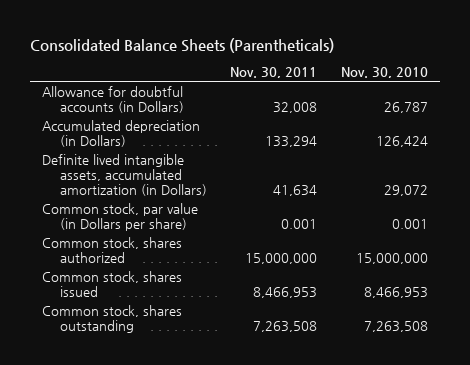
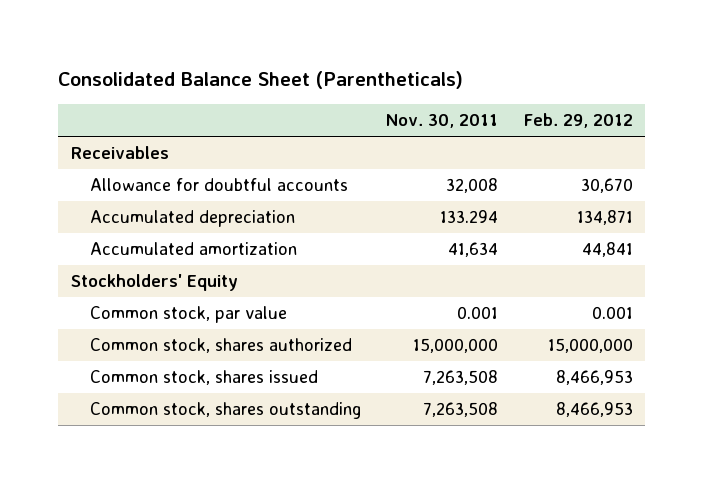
- Consolidated Balance Sheets (Parentheticals)
+ Consolidated Balance Sheet (Parentheticals)
- | Nov. 30, 2011 | Nov. 30, 2010
+ | Nov. 30, 2011 | Feb. 29, 2012
- Allowance for doubtful accounts (in Dollars) | 32,008 | 26,787
- Accumulated depreciation (in Dollars) | 133,294 | 126,424
- Definite lived intangible assets, accumulated amortization (in Dollars) | 41,634 | 29,072
- Common stock, par value (in Dollars per share) | 0.001 | 0.001
+ Receivables
+ Allowance for doubtful accounts | 32,008 | 30,670
+ Accumulated depreciation | 133.294 | 134,871
+ Accumulated amortization | 41,634 | 44,841
+ Stockholders' Equity
+ Common stock, par value | 0.001 | 0.001
- Common stock, shares issued | 8,466,953 | 8,466,953
+ Common stock, shares issued | 7,263,508 | 8,466,953

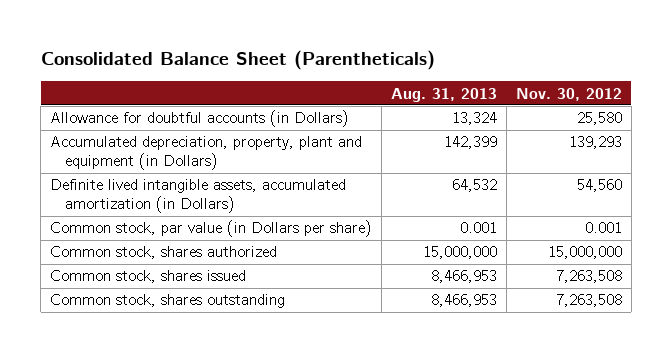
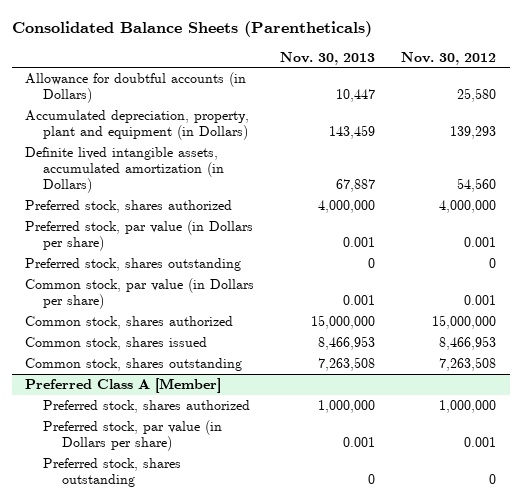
- Consolidated Balance Sheet (Parentheticals)
+ Consolidated Balance Sheets (Parentheticals)
- | Aug. 31, 2013 | Nov. 30, 2012
+ | Nov. 30, 2013 | Nov. 30, 2012
+ Preferred stock, shares authorized | 4,000,000 | 4,000,000
+ Preferred stock, par value (in Dollars per share) | 0.001 | 0.001
+ Preferred stock, shares outstanding | 0 | 0
- Common stock, shares issued | 8,466,953 | 7,263,508
+ Common stock, shares issued | 8,466,953 | 8,466,953
+ Preferred Class A [Member]
+ Preferred stock, shares authorized | 1,000,000 | 1,000,000
+ Preferred stock, par value (in Dollars per share) | 0.001 | 0.001
+ Preferred stock, shares outstanding | 0 | 0

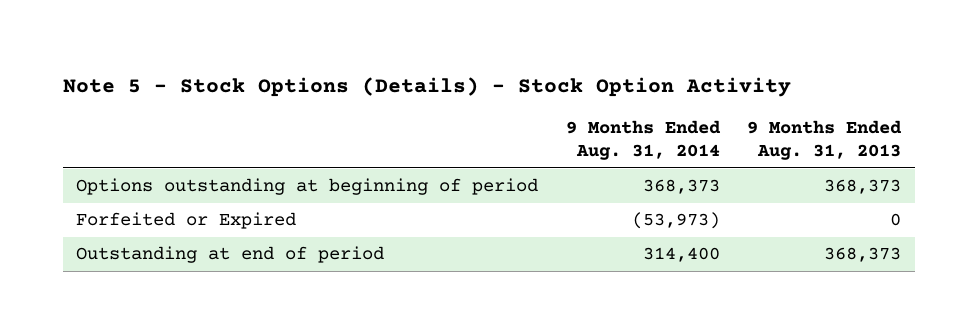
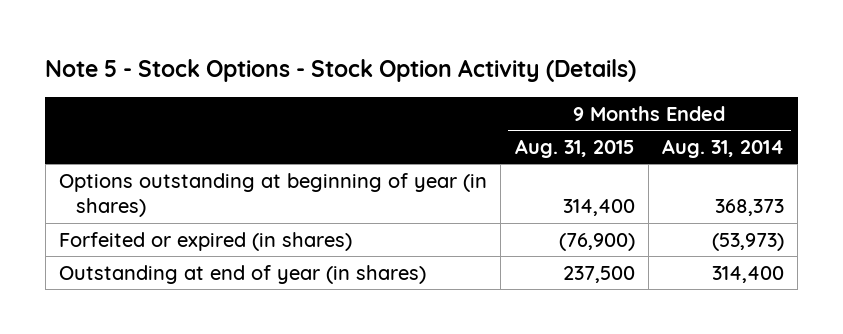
- Note 5 - Stock Options (Details) - Stock Option Activity
+ Note 5 - Stock Options - Stock Option Activity (Details)
- | 9 Months Ended Aug. 31, 2014 | 9 Months Ended Aug. 31, 2013
+ | 9 Months Ended Aug. 31, 2015 | 9 Months Ended Aug. 31, 2014
- Options outstanding at beginning of period | 368,373 | 368,373
- Forfeited or Expired | (53,973) | 0
- Outstanding at end of period | 314,400 | 368,373
+ Options outstanding at beginning of year (in shares) | 314,400 | 368,373
+ Forfeited or expired (in shares) | (76,900) | (53,973)
+ Outstanding at end of year (in shares) | 237,500 | 314,400

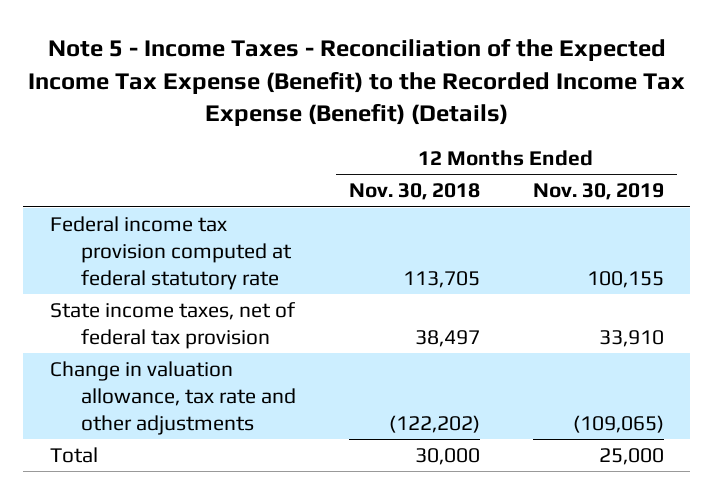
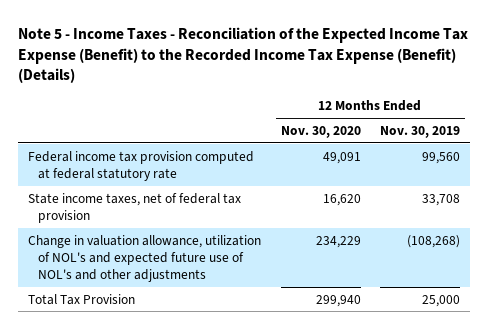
- | 12 Months Ended Nov. 30, 2018 | 12 Months Ended Nov. 30, 2019
+ | 12 Months Ended Nov. 30, 2020 | 12 Months Ended Nov. 30, 2019
- Federal income tax provision computed at federal statutory rate | 113,705 | 100,155
- State income taxes, net of federal tax provision | 38,497 | 33,910
- Change in valuation allowance, tax rate and other adjustments | (122,202) | (109,065)
- Total | 30,000 | 25,000
+ Federal income tax provision computed at federal statutory rate | 49,091 | 99,560
+ State income taxes, net of federal tax provision | 16,620 | 33,708
+ Change in valuation allowance, utilization of NOL's and expected future use of NOL's and other adjustments | 234,229 | (108,268)
+ Total Tax Provision | 299,940 | 25,000

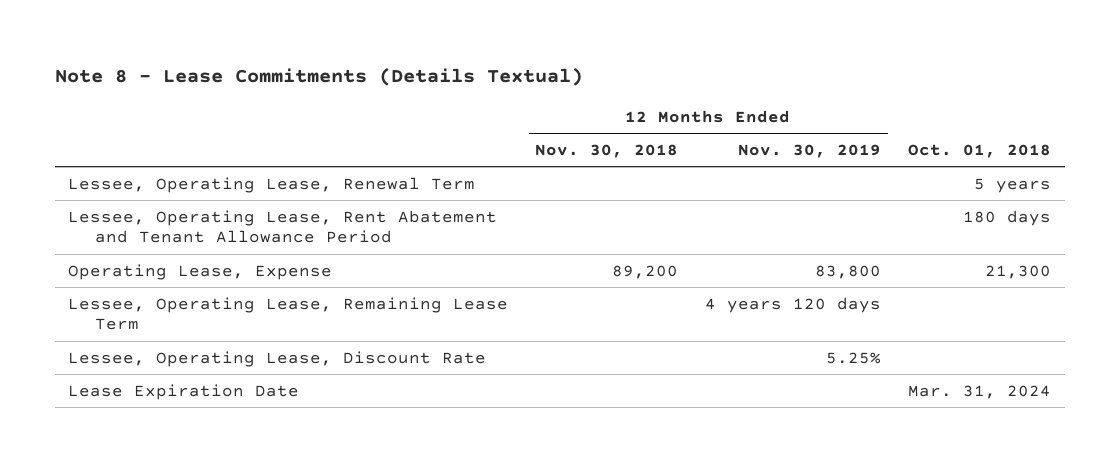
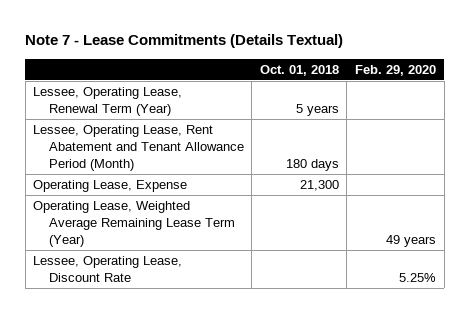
- Note 8 - Lease Commitments (Details Textual)
+ Note 7 - Lease Commitments (Details Textual)
- | 12 Months Ended Nov. 30, 2018 | 12 Months Ended Nov. 30, 2019 | Oct. 01, 2018
+ | Oct. 01, 2018 | Feb. 29, 2020
- Lessee, Operating Lease, Renewal Term | | | 5 years
- Lessee, Operating Lease, Rent Abatement and Tenant Allowance Period | | | 180 days
+ Lessee, Operating Lease, Renewal Term (Year) | 5 years |
+ Lessee, Operating Lease, Rent Abatement and Tenant Allowance Period (Month) | 180 days |
- Lessee, Operating Lease, Remaining Lease Term | | 4 years 120 days |
+ Operating Lease, Weighted Average Remaining Lease Term (Year) | | 49 years
- Lease Expiration Date | | | Mar. 31, 2024

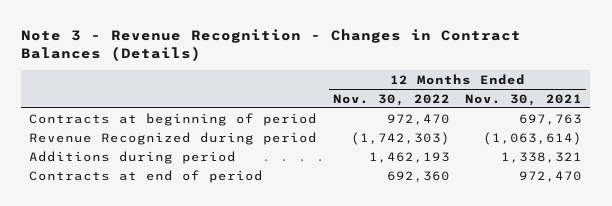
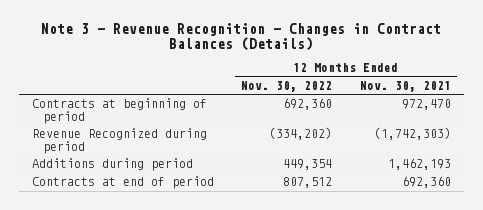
- Contracts at beginning of period | 972,470 | 697,763
- Revenue Recognized during period | (1,742,303) | (1,063,614)
- Additions during period | 1,462,193 | 1,338,321
- Contracts at end of period | 692,360 | 972,470
+ Contracts at beginning of period | 692,360 | 972,470
+ Revenue Recognized during period | (334,202) | (1,742,303)
+ Additions during period | 449,354 | 1,462,193
+ Contracts at end of period | 807,512 | 692,360

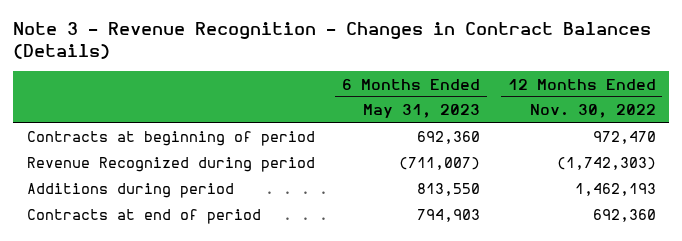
- | 12 Months Ended Nov. 30, 2022 | 12 Months Ended Nov. 30, 2021
+ | 6 Months Ended May 31, 2023 | 12 Months Ended Nov. 30, 2022
- Contracts at beginning of period | 692,360 | 972,470
- Revenue Recognized during period | (334,202) | (1,742,303)
- Additions during period | 449,354 | 1,462,193
- Contracts at end of period | 807,512 | 692,360
+ Contracts at beginning of period | 692,360 | 972,470
+ Revenue Recognized during period | (711,007) | (1,742,303)
+ Additions during period | 813,550 | 1,462,193
+ Contracts at end of period | 794,903 | 692,360

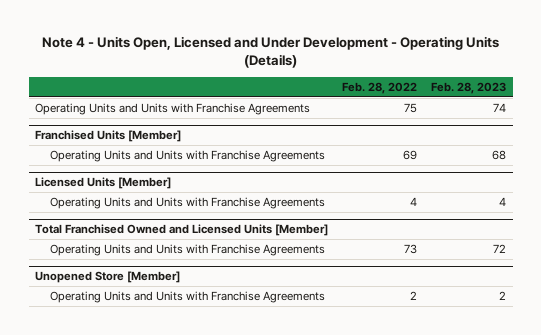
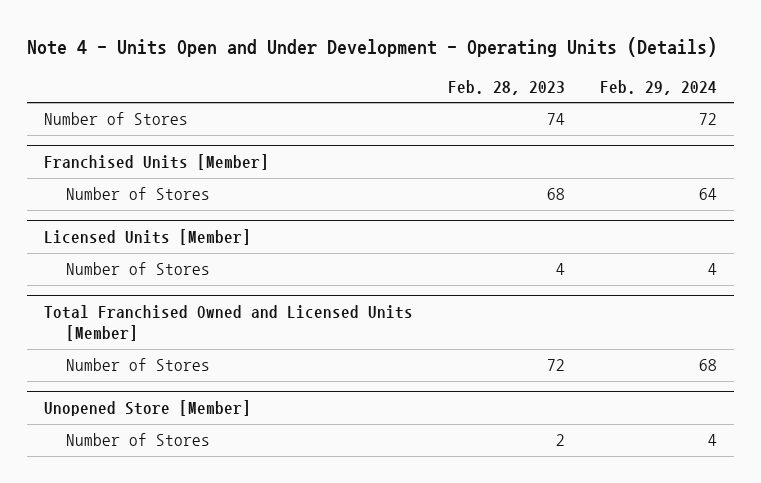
- Note 4 - Units Open, Licensed and Under Development - Operating Units (Details)
+ Note 4 - Units Open and Under Development - Operating Units (Details)
- | Feb. 28, 2022 | Feb. 28, 2023
+ | Feb. 28, 2023 | Feb. 29, 2024
- Operating Units and Units with Franchise Agreements | 75 | 74
+ Number of Stores | 74 | 72
@ Franchised Units [Member]
- Operating Units and Units with Franchise Agreements | 69 | 68
+ Number of Stores | 68 | 64
@ Licensed Units [Member]
- Operating Units and Units with Franchise Agreements | 4 | 4
+ Number of Stores | 4 | 4
@ Total Franchised Owned and Licensed Units [Member]
- Operating Units and Units with Franchise Agreements | 73 | 72
+ Number of Stores | 72 | 68
@ Unopened Store [Member]
- Operating Units and Units with Franchise Agreements | 2 | 2
+ Number of Stores | 2 | 4

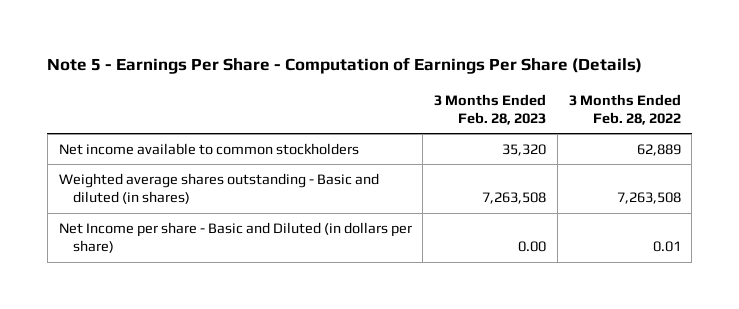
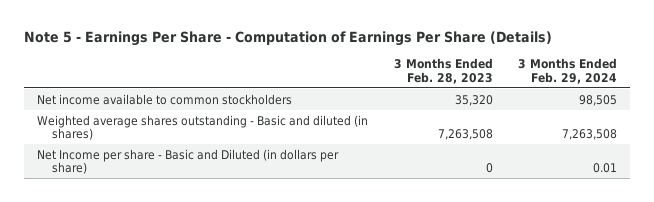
- | 3 Months Ended Feb. 28, 2023 | 3 Months Ended Feb. 28, 2022
+ | 3 Months Ended Feb. 28, 2023 | 3 Months Ended Feb. 29, 2024
- Net Income per share - Basic and Diluted (in dollars per share) | 0.00 | 0.01
+ Net Income per share - Basic and Diluted (in dollars per share) | 0 | 0.01

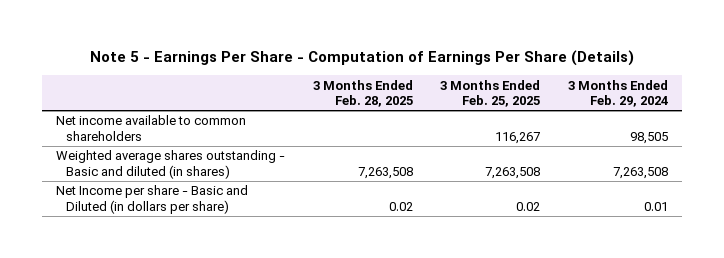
- | 3 Months Ended Feb. 28, 2023 | 3 Months Ended Feb. 29, 2024
+ | 3 Months Ended Feb. 28, 2025 | 3 Months Ended Feb. 25, 2025 | 3 Months Ended Feb. 29, 2024
- Net income available to common stockholders | 35,320 | 98,505
+ Net income available to common shareholders | | 116,267 | 98,505

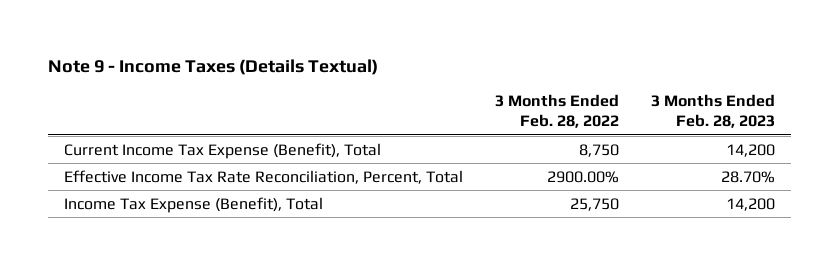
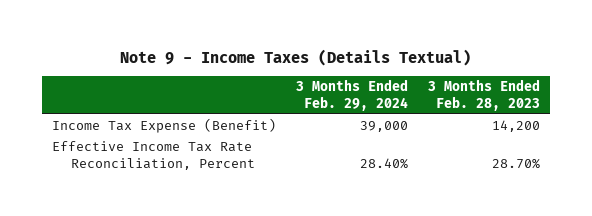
- | 3 Months Ended Feb. 28, 2022 | 3 Months Ended Feb. 28, 2023
+ | 3 Months Ended Feb. 29, 2024 | 3 Months Ended Feb. 28, 2023
- Current Income Tax Expense (Benefit), Total | 8,750 | 14,200
- Effective Income Tax Rate Reconciliation, Percent, Total | 2900.00% | 28.70%
- Income Tax Expense (Benefit), Total | 25,750 | 14,200
+ Income Tax Expense (Benefit) | 39,000 | 14,200
+ Effective Income Tax Rate Reconciliation, Percent | 28.40% | 28.70%

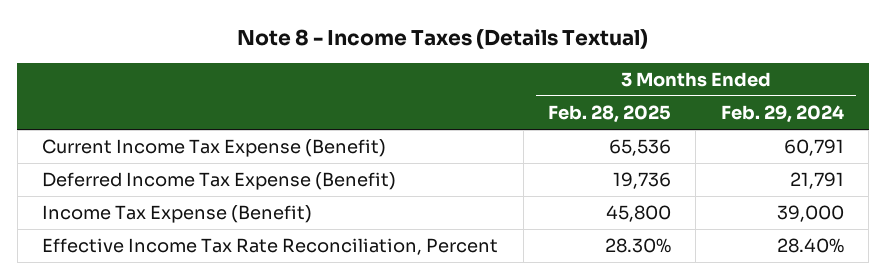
- Note 9 - Income Taxes (Details Textual)
+ Note 8 - Income Taxes (Details Textual)
- | 3 Months Ended Feb. 29, 2024 | 3 Months Ended Feb. 28, 2023
+ | 3 Months Ended Feb. 28, 2025 | 3 Months Ended Feb. 29, 2024
+ Current Income Tax Expense (Benefit) | 65,536 | 60,791
+ Deferred Income Tax Expense (Benefit) | 19,736 | 21,791

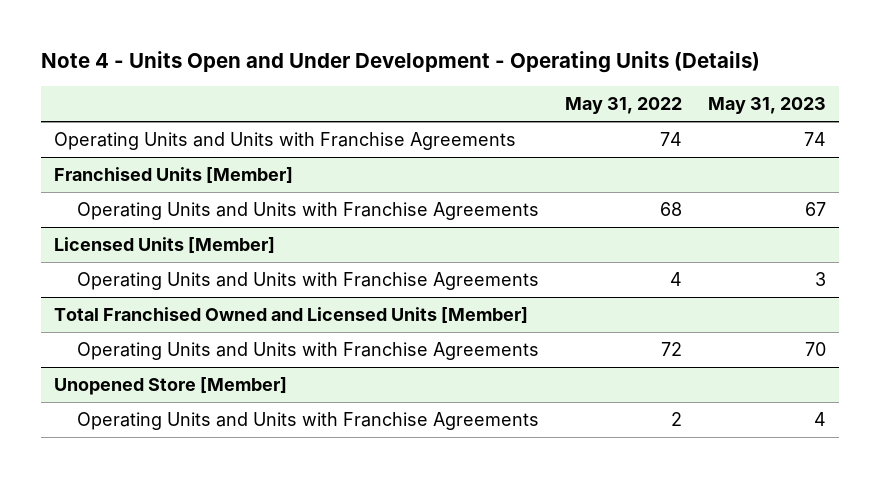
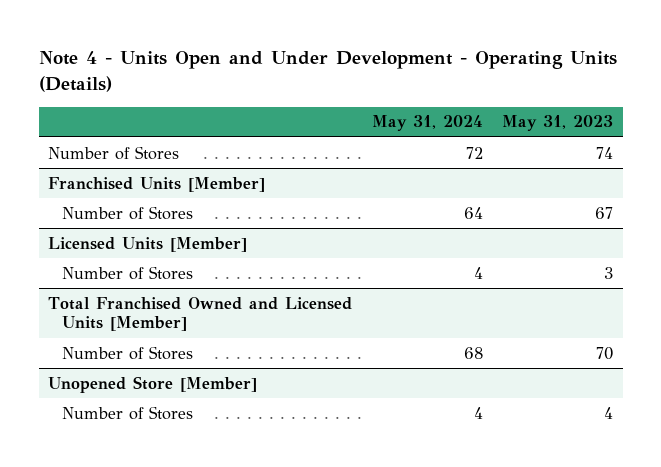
- | May 31, 2022 | May 31, 2023
+ | May 31, 2024 | May 31, 2023
- Operating Units and Units with Franchise Agreements | 74 | 74
+ Number of Stores | 72 | 74
@ Franchised Units [Member]
- Operating Units and Units with Franchise Agreements | 68 | 67
+ Number of Stores | 64 | 67
@ Licensed Units [Member]
- Operating Units and Units with Franchise Agreements | 4 | 3
+ Number of Stores | 4 | 3
@ Total Franchised Owned and Licensed Units [Member]
- Operating Units and Units with Franchise Agreements | 72 | 70
+ Number of Stores | 68 | 70
@ Unopened Store [Member]
- Operating Units and Units with Franchise Agreements | 2 | 4
+ Number of Stores | 4 | 4

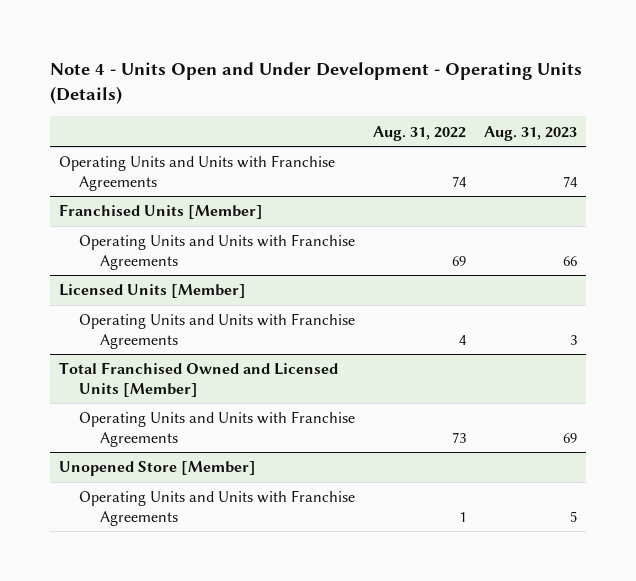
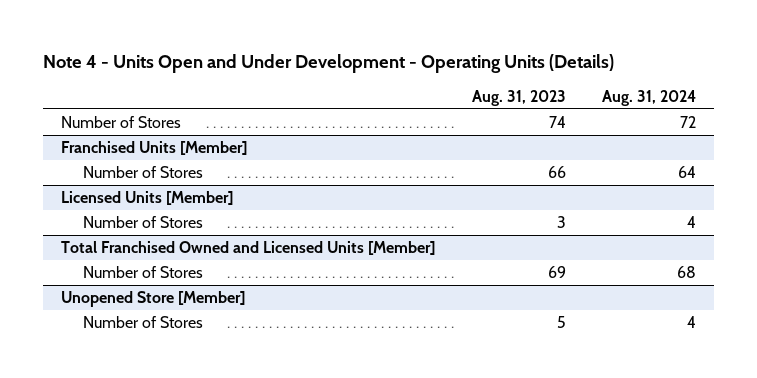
- | Aug. 31, 2022 | Aug. 31, 2023
+ | Aug. 31, 2023 | Aug. 31, 2024
- Operating Units and Units with Franchise Agreements | 74 | 74
+ Number of Stores | 74 | 72
@ Franchised Units [Member]
- Operating Units and Units with Franchise Agreements | 69 | 66
+ Number of Stores | 66 | 64
@ Licensed Units [Member]
- Operating Units and Units with Franchise Agreements | 4 | 3
+ Number of Stores | 3 | 4
@ Total Franchised Owned and Licensed Units [Member]
- Operating Units and Units with Franchise Agreements | 73 | 69
+ Number of Stores | 69 | 68
@ Unopened Store [Member]
- Operating Units and Units with Franchise Agreements | 1 | 5
+ Number of Stores | 5 | 4

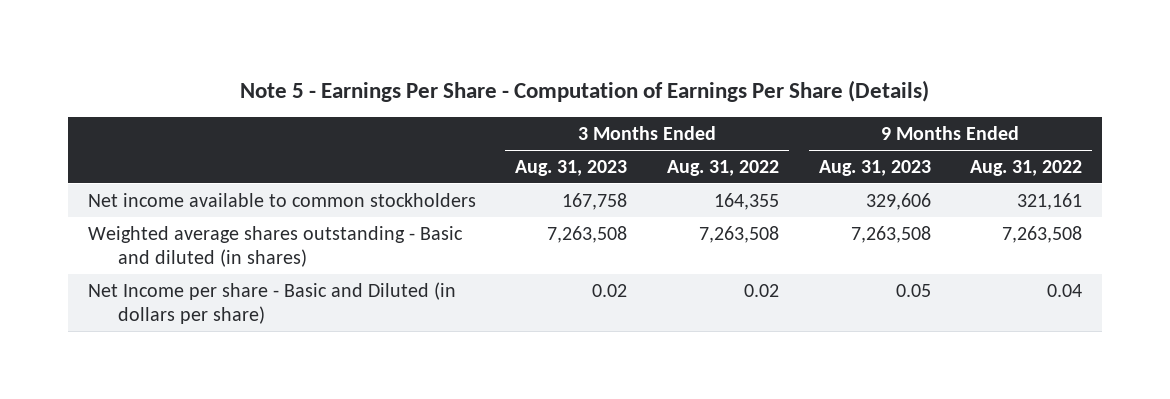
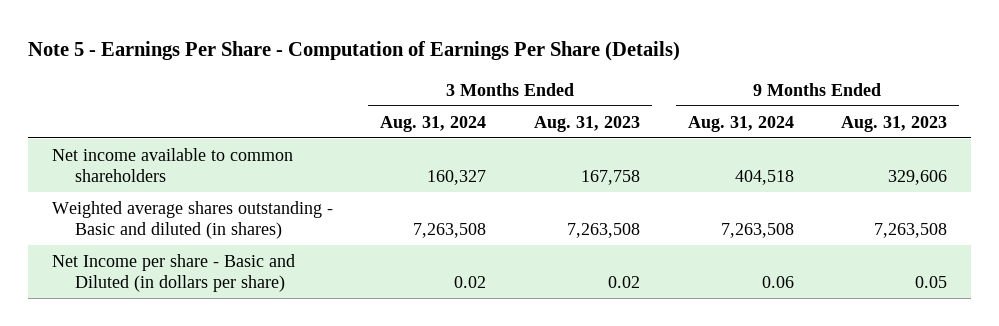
- | 3 Months Ended Aug. 31, 2023 | 3 Months Ended Aug. 31, 2022 | 9 Months Ended Aug. 31, 2023 | 9 Months Ended Aug. 31, 2022
+ | 3 Months Ended Aug. 31, 2024 | 3 Months Ended Aug. 31, 2023 | 9 Months Ended Aug. 31, 2024 | 9 Months Ended Aug. 31, 2023
- Net income available to common stockholders | 167,758 | 164,355 | 329,606 | 321,161
+ Net income available to common shareholders | 160,327 | 167,758 | 404,518 | 329,606

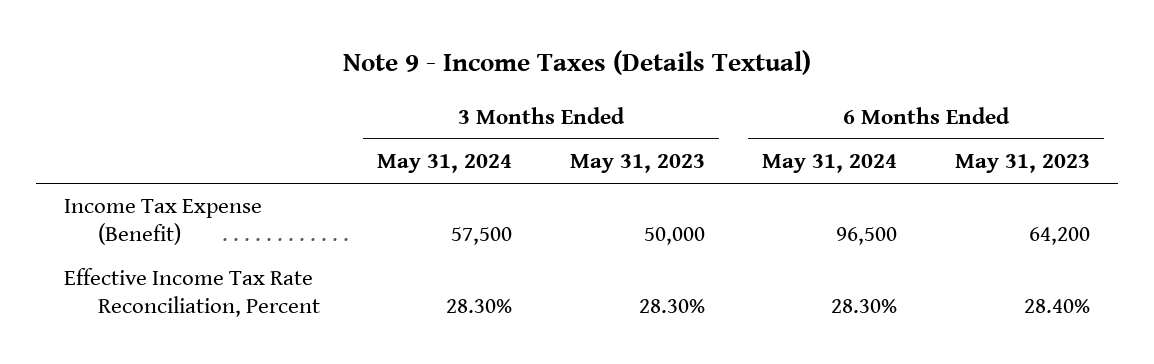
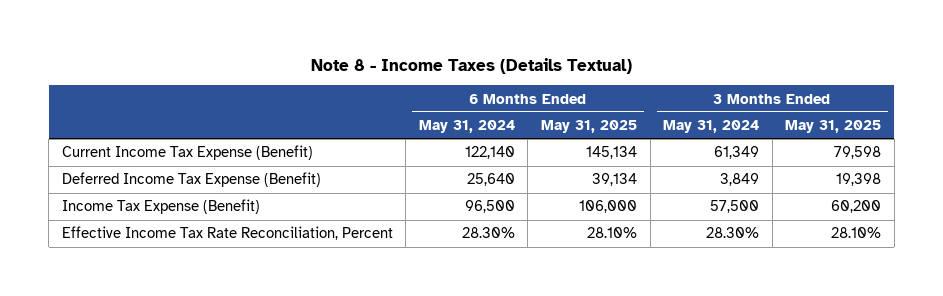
- Note 9 - Income Taxes (Details Textual)
+ Note 8 - Income Taxes (Details Textual)
- | 3 Months Ended May 31, 2024 | 3 Months Ended May 31, 2023 | 6 Months Ended May 31, 2024 | 6 Months Ended May 31, 2023
+ | 6 Months Ended May 31, 2024 | 6 Months Ended May 31, 2025 | 3 Months Ended May 31, 2024 | 3 Months Ended May 31, 2025
+ Current Income Tax Expense (Benefit) | 122,140 | 145,134 | 61,349 | 79,598
+ Deferred Income Tax Expense (Benefit) | 25,640 | 39,134 | 3,849 | 19,398

